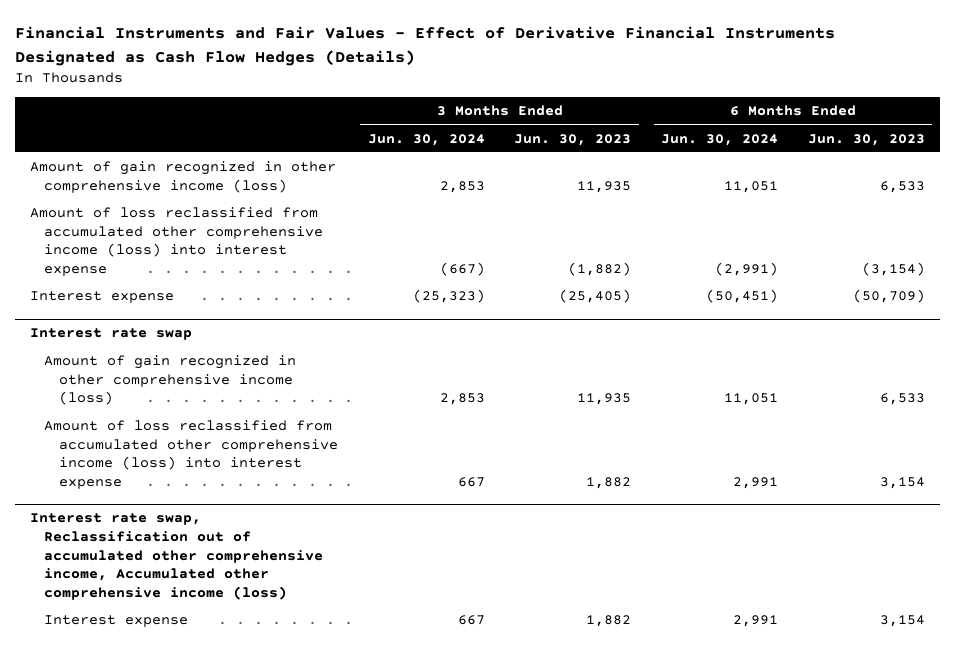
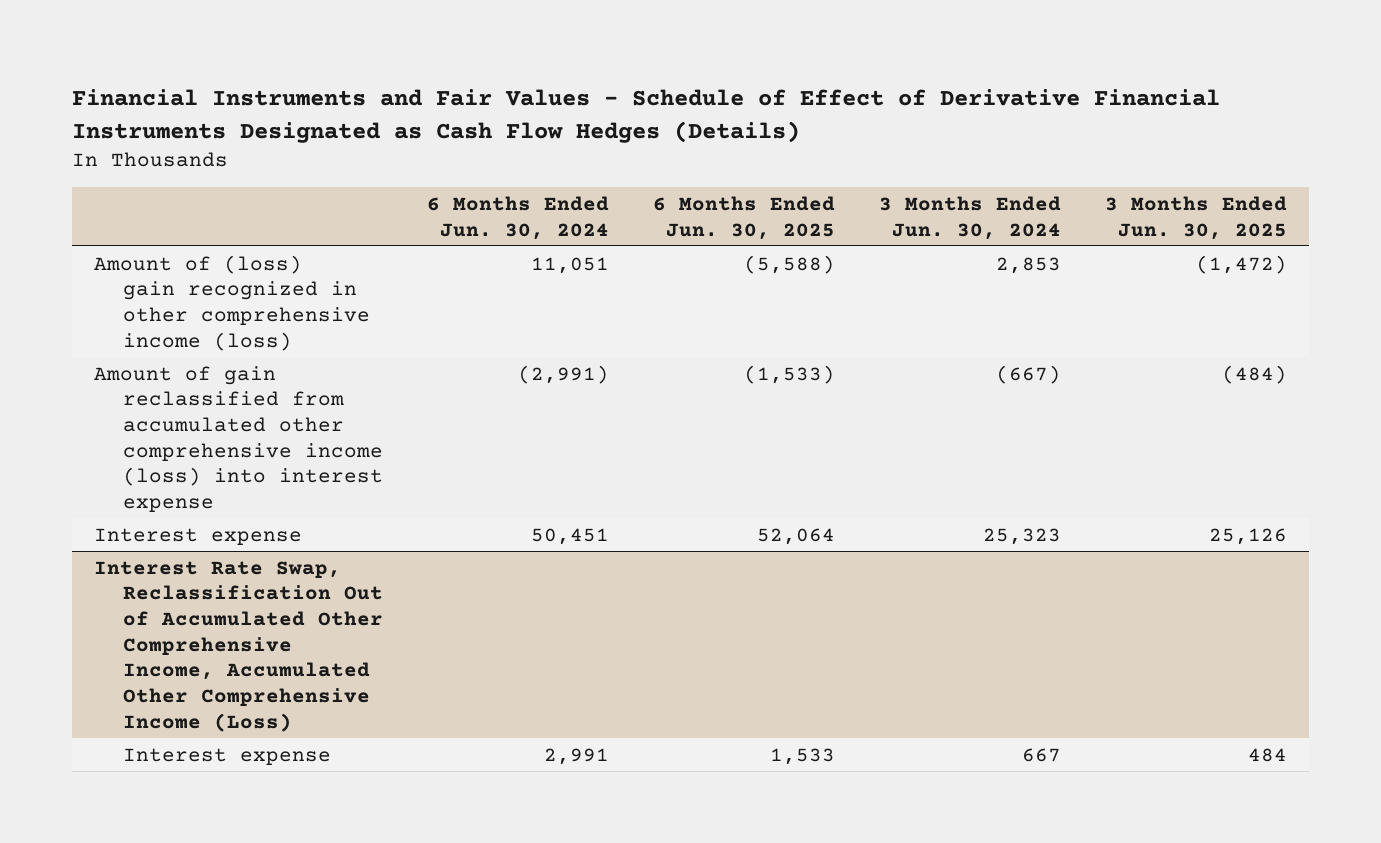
- Financial Instruments and Fair Values - Effect of Derivative Financial Instruments Designated as Cash Flow Hedges (Details)
+ Financial Instruments and Fair Values - Schedule of Effect of Derivative Financial Instruments Designated as Cash Flow Hedges (Details)
- | 3 Months Ended Jun. 30, 2024 | 3 Months Ended Jun. 30, 2023 | 6 Months Ended Jun. 30, 2024 | 6 Months Ended Jun. 30, 2023
+ | 6 Months Ended Jun. 30, 2024 | 6 Months Ended Jun. 30, 2025 | 3 Months Ended Jun. 30, 2024 | 3 Months Ended Jun. 30, 2025
- Amount of gain recognized in other comprehensive income (loss) | 2,853 | 11,935 | 11,051 | 6,533
- Amount of loss reclassified from accumulated other comprehensive income (loss) into interest expense | (667) | (1,882) | (2,991) | (3,154)
- Interest expense | (25,323) | (25,405) | (50,451) | (50,709)
- Interest rate swap
- Amount of gain recognized in other comprehensive income (loss) | 2,853 | 11,935 | 11,051 | 6,533
- Amount of loss reclassified from accumulated other comprehensive income (loss) into interest expense | 667 | 1,882 | 2,991 | 3,154
- Interest rate swap, Reclassification out of accumulated other comprehensive income, Accumulated other comprehensive income (loss)
+ Amount of (loss) gain recognized in other comprehensive income (loss) | 11,051 | (5,588) | 2,853 | (1,472)
+ Amount of gain reclassified from accumulated other comprehensive income (loss) into interest expense | (2,991) | (1,533) | (667) | (484)
+ Interest expense | 50,451 | 52,064 | 25,323 | 25,126
+ Interest Rate Swap, Reclassification Out of Accumulated Other Comprehensive Income, Accumulated Other Comprehensive Income (Loss)

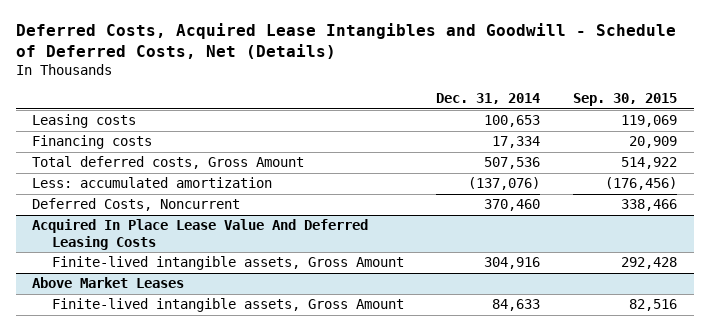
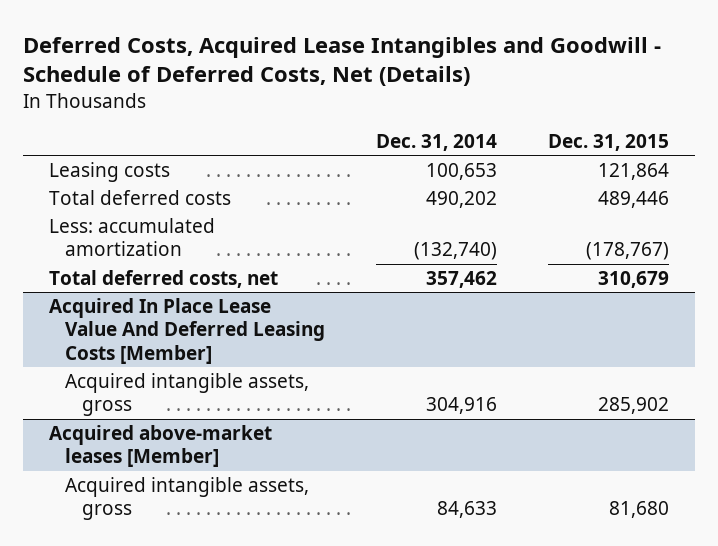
- | Dec. 31, 2014 | Sep. 30, 2015
+ | Dec. 31, 2014 | Dec. 31, 2015
- Financing costs | 17,334 | 20,909
- Total deferred costs, Gross Amount | 507,536 | 514,922
- Less: accumulated amortization | (137,076) | (176,456)
- Deferred Costs, Noncurrent | 370,460 | 338,466
- Acquired In Place Lease Value And Deferred Leasing Costs
- Finite-lived intangible assets, Gross Amount | 304,916 | 292,428
- Above Market Leases
- Finite-lived intangible assets, Gross Amount | 84,633 | 82,516
+ Total deferred costs | 490,202 | 489,446
+ Less: accumulated amortization | (132,740) | (178,767)
+ Total deferred costs, net | 357,462 | 310,679
+ Acquired In Place Lease Value And Deferred Leasing Costs [Member]
+ Acquired intangible assets, gross | 304,916 | 285,902
+ Acquired above-market leases [Member]
+ Acquired intangible assets, gross | 84,633 | 81,680

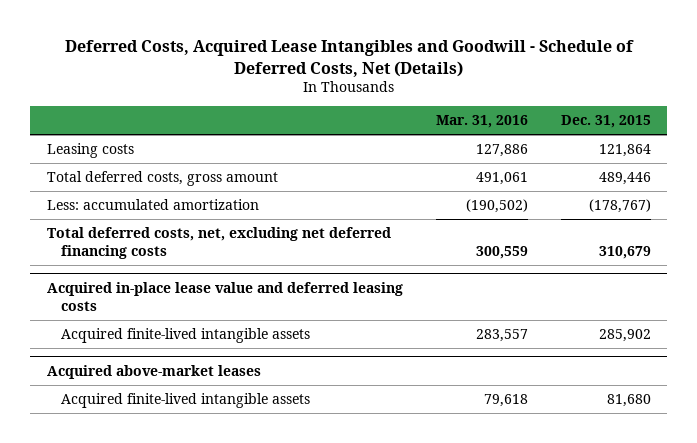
- | Dec. 31, 2014 | Dec. 31, 2015
+ | Mar. 31, 2016 | Dec. 31, 2015
- Total deferred costs | 490,202 | 489,446
+ Total deferred costs, gross amount | 491,061 | 489,446
- Total deferred costs, net | 357,462 | 310,679
- Acquired In Place Lease Value And Deferred Leasing Costs [Member]
- Acquired intangible assets, gross | 304,916 | 285,902
- Acquired above-market leases [Member]
- Acquired intangible assets, gross | 84,633 | 81,680
+ Total deferred costs, net, excluding net deferred financing costs | 300,559 | 310,679
+ Acquired in-place lease value and deferred leasing costs
+ Acquired finite-lived intangible assets | 283,557 | 285,902
+ Acquired above-market leases
+ Acquired finite-lived intangible assets | 79,618 | 81,680

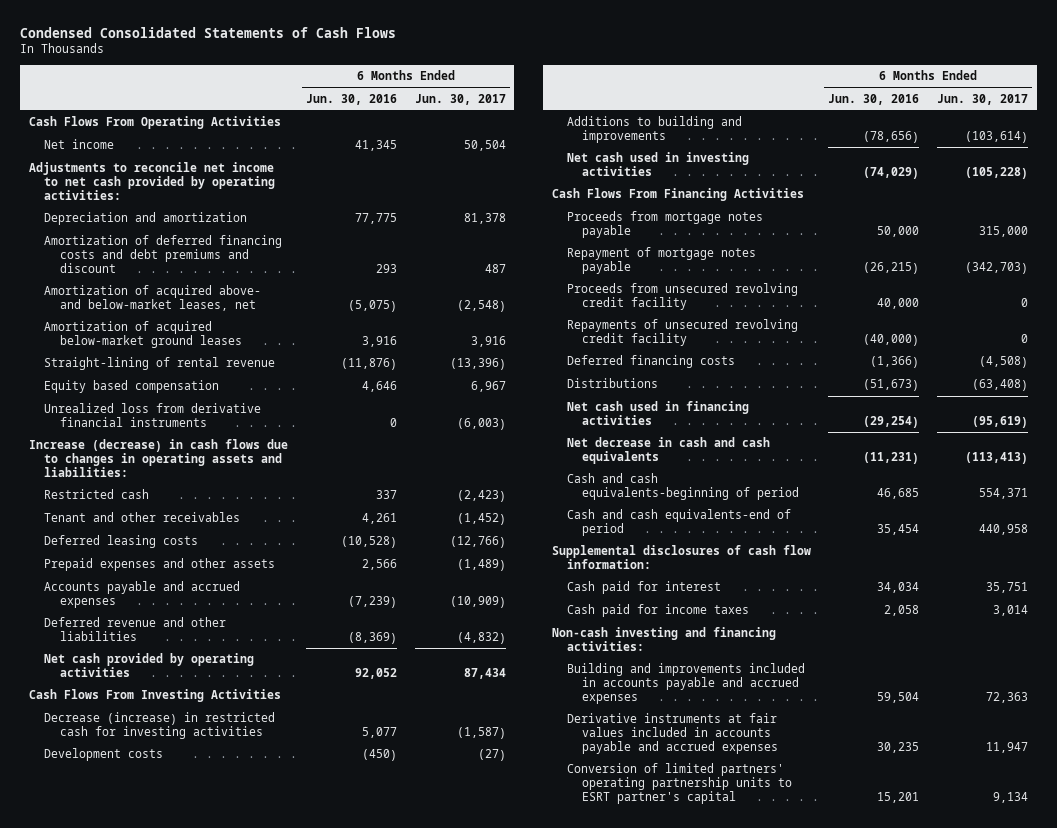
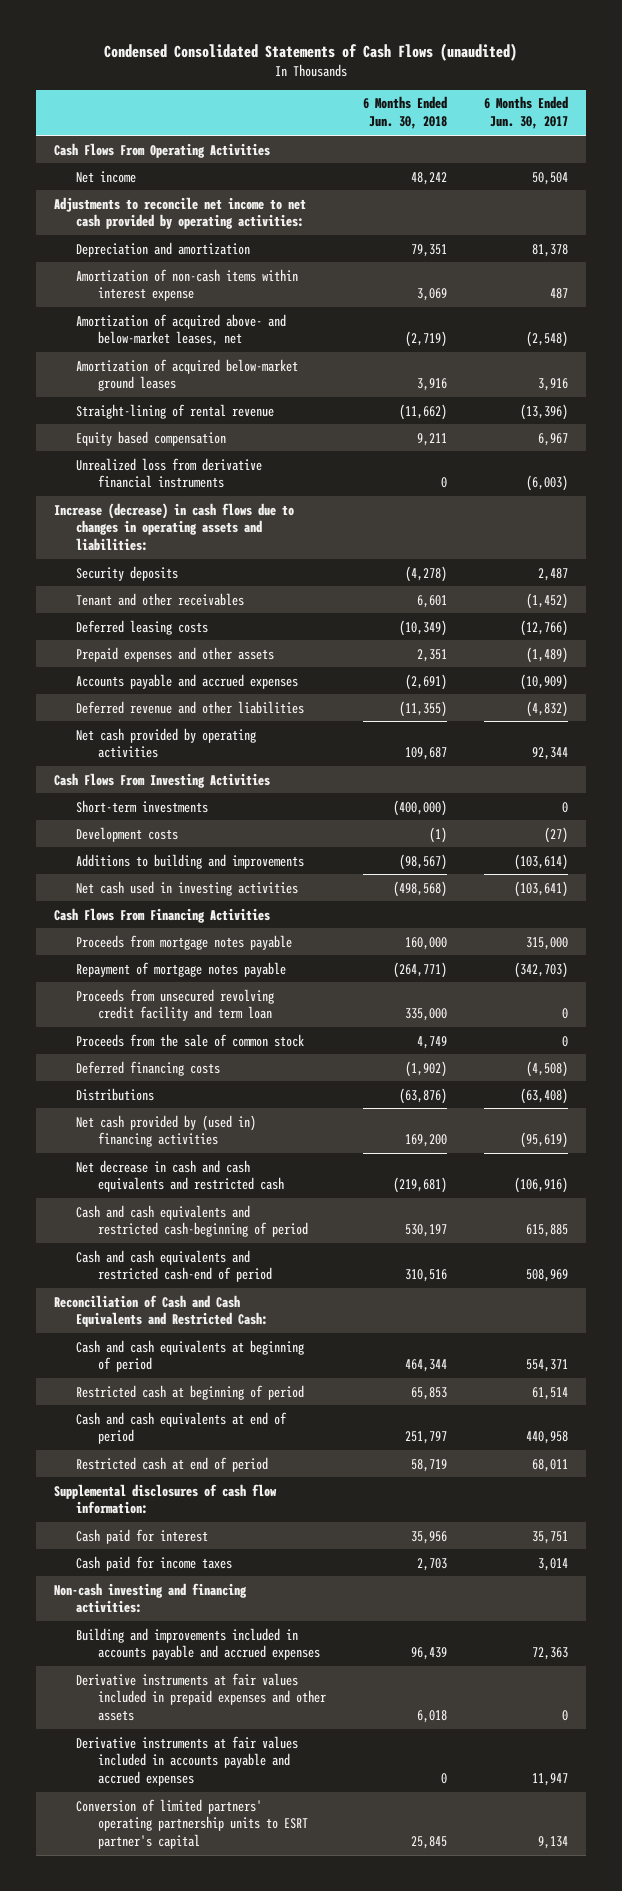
- Condensed Consolidated Statements of Cash Flows
+ Condensed Consolidated Statements of Cash Flows (unaudited)
- | 6 Months Ended Jun. 30, 2016 | 6 Months Ended Jun. 30, 2017
+ | 6 Months Ended Jun. 30, 2018 | 6 Months Ended Jun. 30, 2017
- Amortization of deferred financing costs and debt premiums and discount | 293 | 487
+ Amortization of non-cash items within interest expense | 3,069 | 487
- Restricted cash | 337 | (2,423)
+ Security deposits | (4,278) | 2,487
- Net cash provided by operating activities | 92,052 | 87,434
+ Net cash provided by operating activities | 109,687 | 92,344
- Decrease (increase) in restricted cash for investing activities | 5,077 | (1,587)
+ Short-term investments | (400,000) | 0
- Net cash used in investing activities | (74,029) | (105,228)
+ Net cash used in investing activities | (498,568) | (103,641)
- Proceeds from unsecured revolving credit facility | 40,000 | 0
- Repayments of unsecured revolving credit facility | (40,000) | 0
+ Proceeds from unsecured revolving credit facility and term loan | 335,000 | 0
+ Proceeds from the sale of common stock | 4,749 | 0
- Net cash used in financing activities | (29,254) | (95,619)
- Net decrease in cash and cash equivalents | (11,231) | (113,413)
- Cash and cash equivalents-beginning of period | 46,685 | 554,371
- Cash and cash equivalents-end of period | 35,454 | 440,958
+ Net cash provided by (used in) financing activities | 169,200 | (95,619)
+ Net decrease in cash and cash equivalents and restricted cash | (219,681) | (106,916)
+ Cash and cash equivalents and restricted cash-beginning of period | 530,197 | 615,885
+ Cash and cash equivalents and restricted cash-end of period | 310,516 | 508,969
+ Reconciliation of Cash and Cash Equivalents and Restricted Cash:
+ Cash and cash equivalents at beginning of period | 464,344 | 554,371
+ Restricted cash at beginning of period | 65,853 | 61,514
+ Cash and cash equivalents at end of period | 251,797 | 440,958
+ Restricted cash at end of period | 58,719 | 68,011
+ Derivative instruments at fair values included in prepaid expenses and other assets | 6,018 | 0

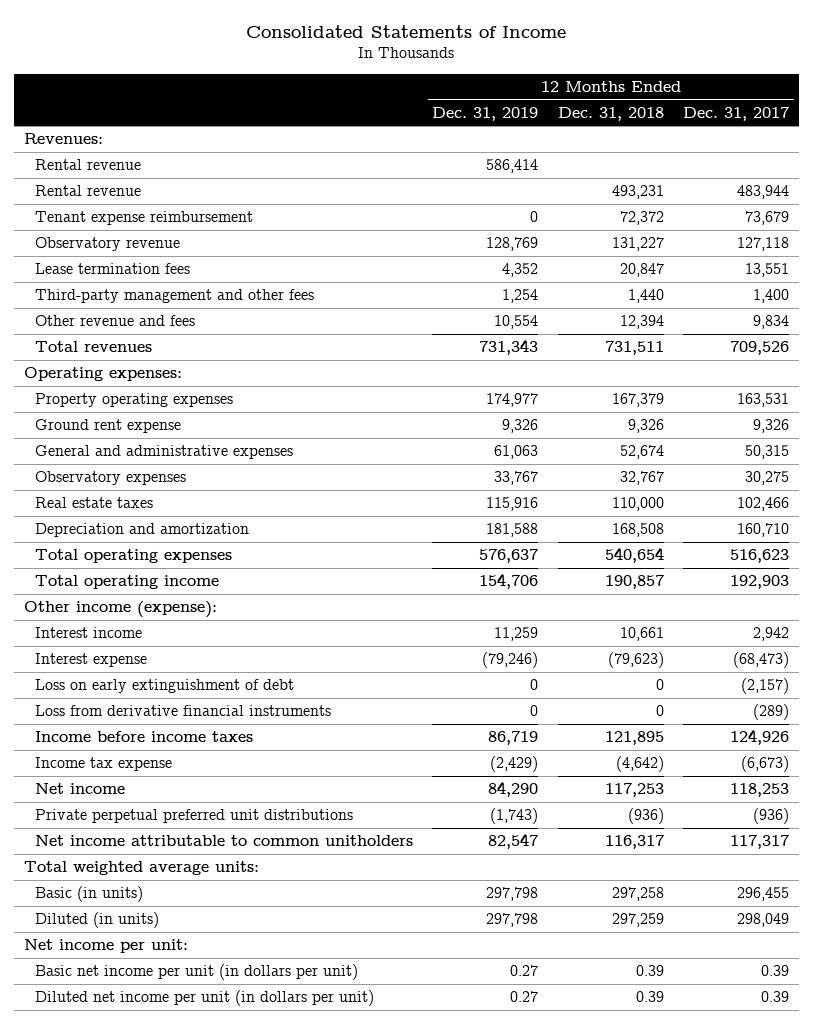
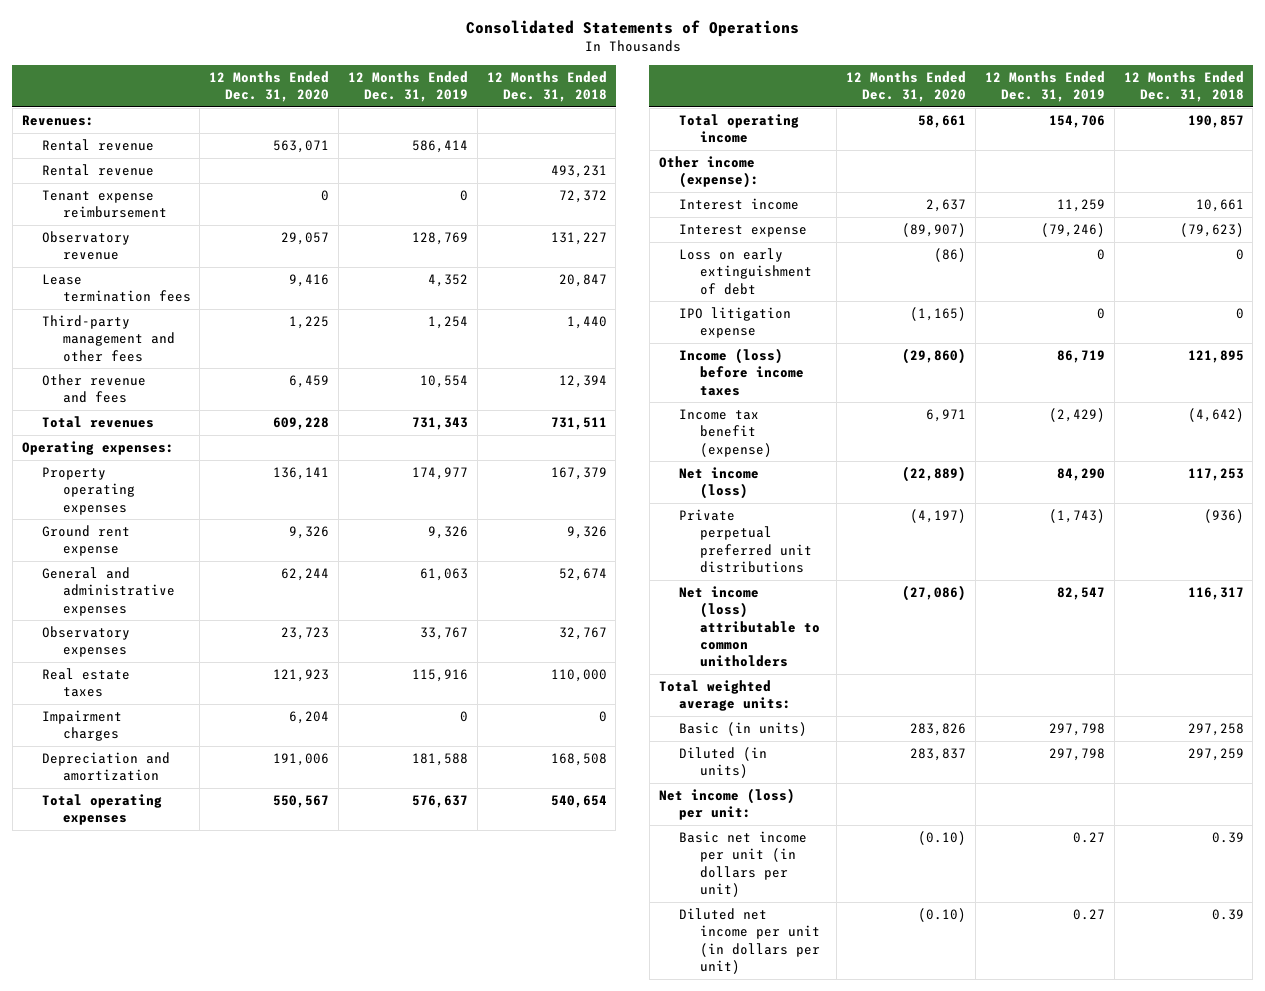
- Consolidated Statements of Income
+ Consolidated Statements of Operations
- | 12 Months Ended Dec. 31, 2019 | 12 Months Ended Dec. 31, 2018 | 12 Months Ended Dec. 31, 2017
+ | 12 Months Ended Dec. 31, 2020 | 12 Months Ended Dec. 31, 2019 | 12 Months Ended Dec. 31, 2018
+ Impairment charges | 6,204 | 0 | 0
- Loss from derivative financial instruments | 0 | 0 | (289)
- Income before income taxes | 86,719 | 121,895 | 124,926
- Income tax expense | (2,429) | (4,642) | (6,673)
- Net income | 84,290 | 117,253 | 118,253
+ IPO litigation expense | (1,165) | 0 | 0
+ Income (loss) before income taxes | (29,860) | 86,719 | 121,895
+ Income tax benefit (expense) | 6,971 | (2,429) | (4,642)
+ Net income (loss) | (22,889) | 84,290 | 117,253
- Net income attributable to common unitholders | 82,547 | 116,317 | 117,317
+ Net income (loss) attributable to common unitholders | (27,086) | 82,547 | 116,317
- Net income per unit:
+ Net income (loss) per unit:

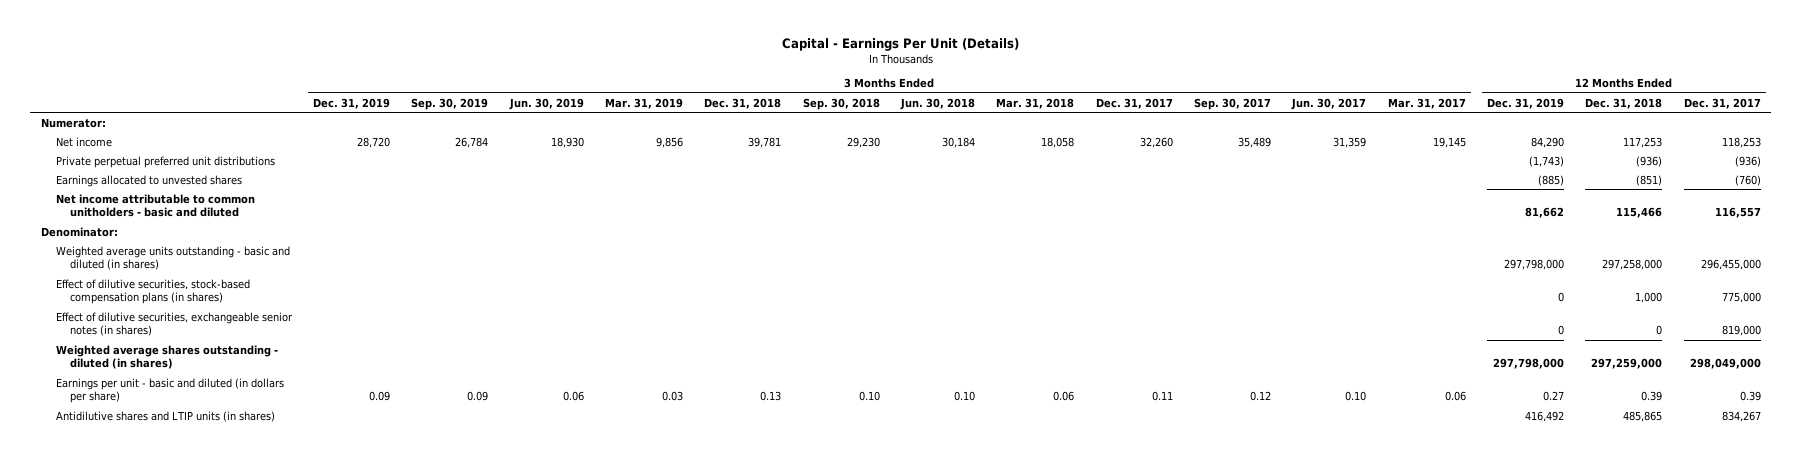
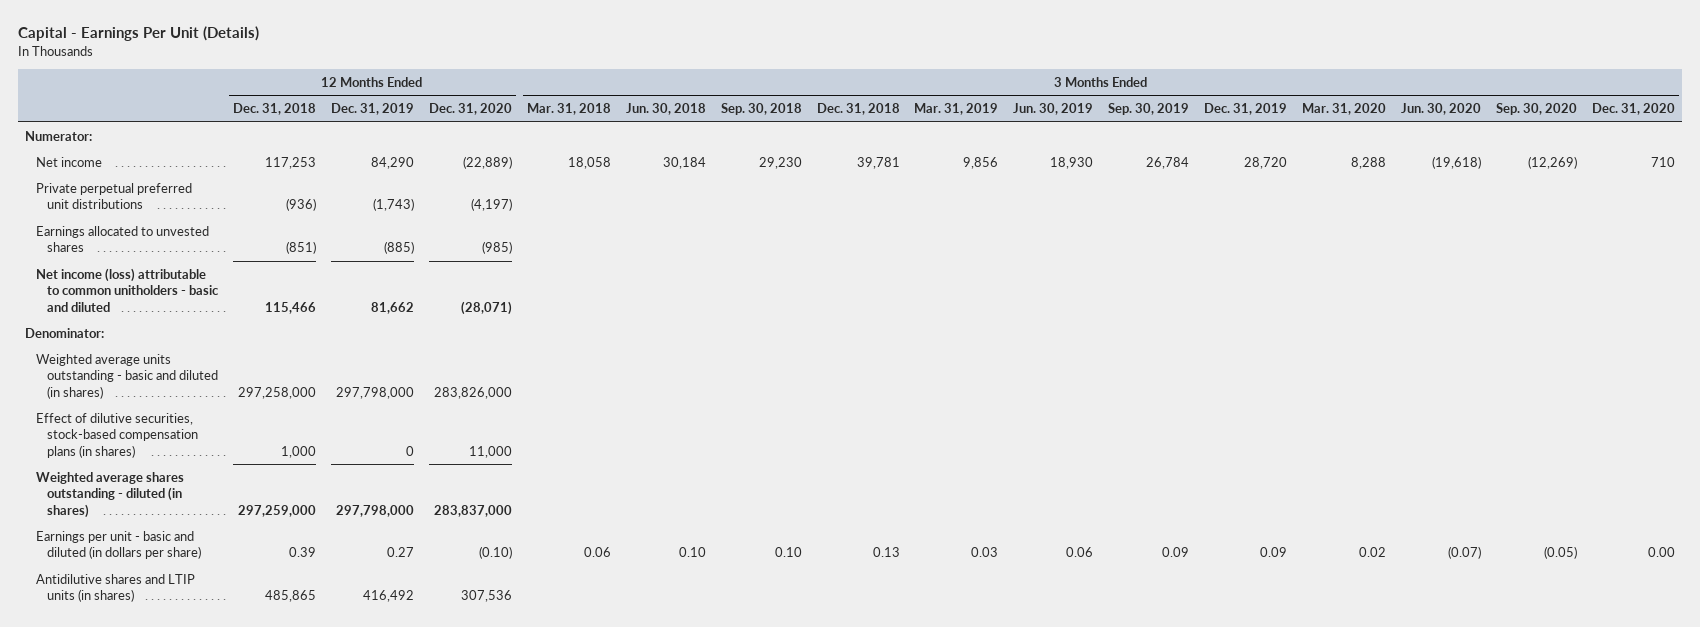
- | 3 Months Ended Dec. 31, 2019 | 3 Months Ended Sep. 30, 2019 | 3 Months Ended Jun. 30, 2019 | 3 Months Ended Mar. 31, 2019 | 3 Months Ended Dec. 31, 2018 | 3 Months Ended Sep. 30, 2018 | 3 Months Ended Jun. 30, 2018 | 3 Months Ended Mar. 31, 2018 | 3 Months Ended Dec. 31, 2017 | 3 Months Ended Sep. 30, 2017 | 3 Months Ended Jun. 30, 2017 | 3 Months Ended Mar. 31, 2017 | 12 Months Ended Dec. 31, 2019 | 12 Months Ended Dec. 31, 2018 | 12 Months Ended Dec. 31, 2017
+ | 12 Months Ended Dec. 31, 2018 | 12 Months Ended Dec. 31, 2019 | 12 Months Ended Dec. 31, 2020 | 3 Months Ended Mar. 31, 2018 | 3 Months Ended Jun. 30, 2018 | 3 Months Ended Sep. 30, 2018 | 3 Months Ended Dec. 31, 2018 | 3 Months Ended Mar. 31, 2019 | 3 Months Ended Jun. 30, 2019 | 3 Months Ended Sep. 30, 2019 | 3 Months Ended Dec. 31, 2019 | 3 Months Ended Mar. 31, 2020 | 3 Months Ended Jun. 30, 2020 | 3 Months Ended Sep. 30, 2020 | 3 Months Ended Dec. 31, 2020
- Net income attributable to common unitholders - basic and diluted | | | | | | | | | | | | | 81,662 | 115,466 | 116,557
+ Net income (loss) attributable to common unitholders - basic and diluted | 115,466 | 81,662 | (28,071) | | | | | | | | | | | |
- Effect of dilutive securities, exchangeable senior notes (in shares) | | | | | | | | | | | | | 0 | 0 | 819,000

